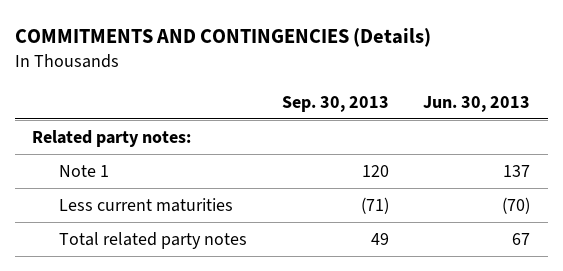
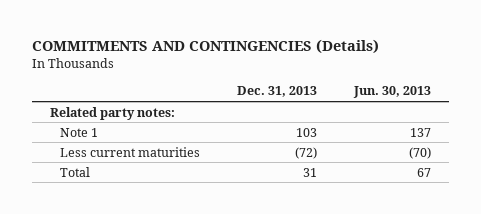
- | Sep. 30, 2013 | Jun. 30, 2013
+ | Dec. 31, 2013 | Jun. 30, 2013
- Total related party notes | 49 | 67
+ Total | 31 | 67

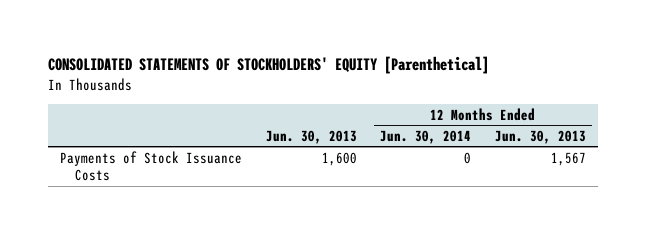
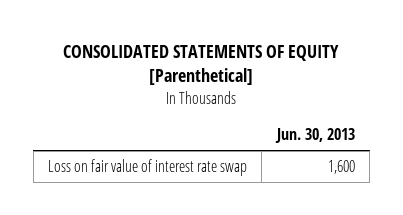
- CONSOLIDATED STATEMENTS OF STOCKHOLDERS' EQUITY [Parenthetical]
+ CONSOLIDATED STATEMENTS OF EQUITY [Parenthetical]
- | Jun. 30, 2013 | 12 Months Ended Jun. 30, 2014 | 12 Months Ended Jun. 30, 2013
+ | Jun. 30, 2013
- Payments of Stock Issuance Costs | 1,600 | 0 | 1,567
+ Loss on fair value of interest rate swap | 1,600

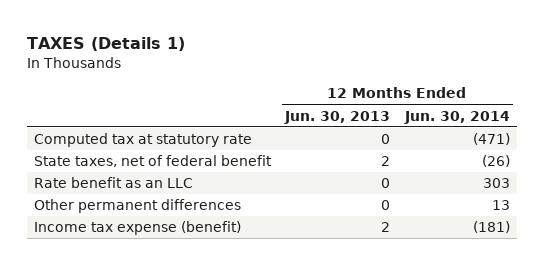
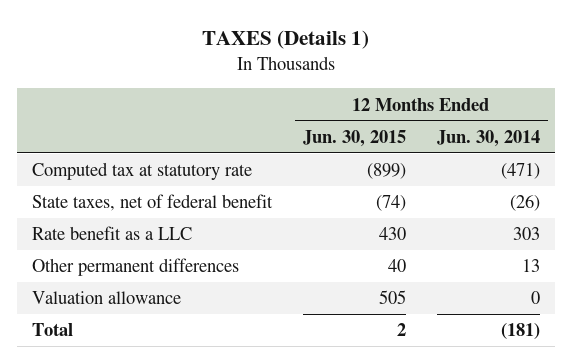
- | 12 Months Ended Jun. 30, 2013 | 12 Months Ended Jun. 30, 2014
+ | 12 Months Ended Jun. 30, 2015 | 12 Months Ended Jun. 30, 2014
- Rate benefit as an LLC | 0 | 303
+ Rate benefit as a LLC | 430 | 303
- Income tax expense (benefit) | 2 | (181)
+ Valuation allowance | 505 | 0
+ Total | 2 | (181)

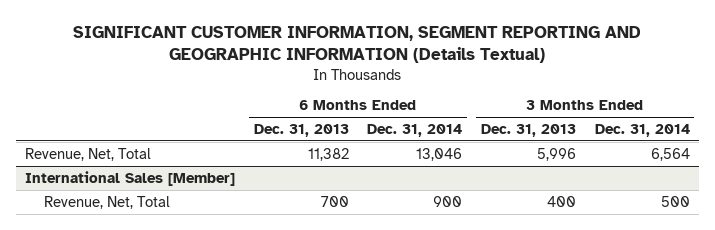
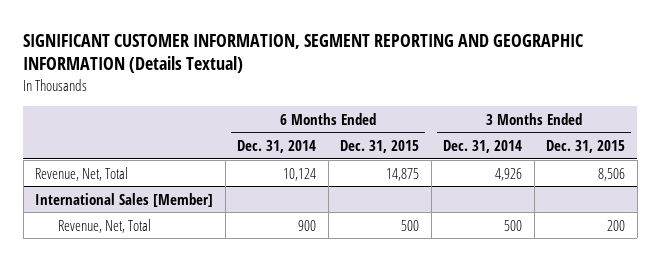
- | 6 Months Ended Dec. 31, 2013 | 6 Months Ended Dec. 31, 2014 | 3 Months Ended Dec. 31, 2013 | 3 Months Ended Dec. 31, 2014
+ | 6 Months Ended Dec. 31, 2014 | 6 Months Ended Dec. 31, 2015 | 3 Months Ended Dec. 31, 2014 | 3 Months Ended Dec. 31, 2015
- Revenue, Net, Total | 11,382 | 13,046 | 5,996 | 6,564
+ Revenue, Net, Total | 10,124 | 14,875 | 4,926 | 8,506

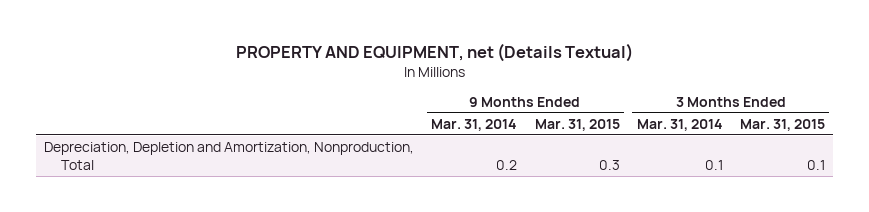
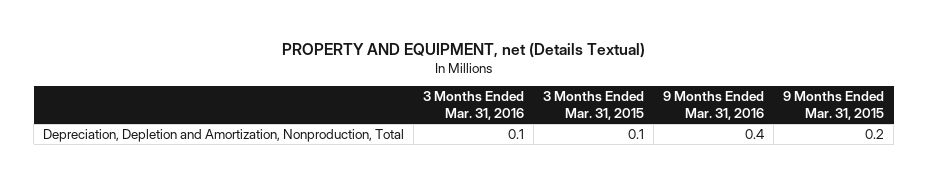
- | 9 Months Ended Mar. 31, 2014 | 9 Months Ended Mar. 31, 2015 | 3 Months Ended Mar. 31, 2014 | 3 Months Ended Mar. 31, 2015
+ | 3 Months Ended Mar. 31, 2016 | 3 Months Ended Mar. 31, 2015 | 9 Months Ended Mar. 31, 2016 | 9 Months Ended Mar. 31, 2015
- Depreciation, Depletion and Amortization, Nonproduction, Total | 0.2 | 0.3 | 0.1 | 0.1
+ Depreciation, Depletion and Amortization, Nonproduction, Total | 0.1 | 0.1 | 0.4 | 0.2

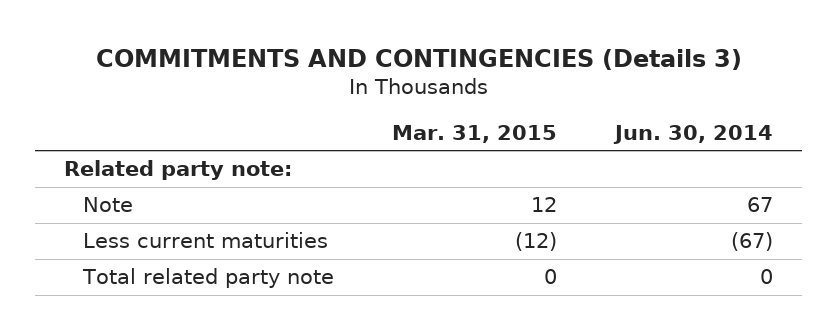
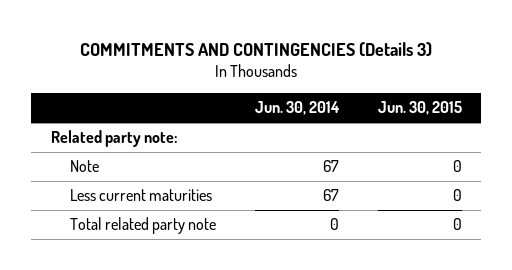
- | Mar. 31, 2015 | Jun. 30, 2014
+ | Jun. 30, 2014 | Jun. 30, 2015
- Less current maturities | (12) | (67)
+ Less current maturities | 67 | 0

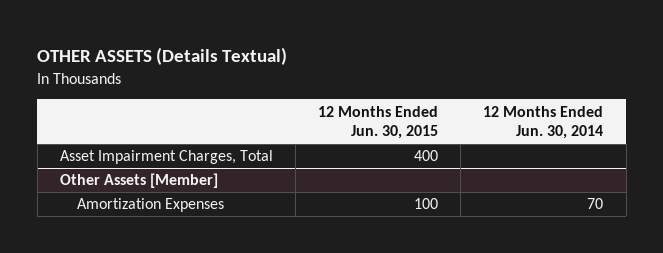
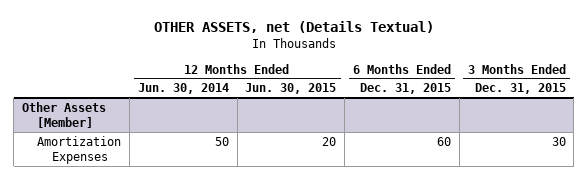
- OTHER ASSETS (Details Textual)
+ OTHER ASSETS, net (Details Textual)
- | 12 Months Ended Jun. 30, 2015 | 12 Months Ended Jun. 30, 2014
+ | 12 Months Ended Jun. 30, 2014 | 12 Months Ended Jun. 30, 2015 | 6 Months Ended Dec. 31, 2015 | 3 Months Ended Dec. 31, 2015
- Asset Impairment Charges, Total | 400 |
@ Other Assets [Member]
- Amortization Expenses | 100 | 70
+ Amortization Expenses | 50 | 20 | 60 | 30

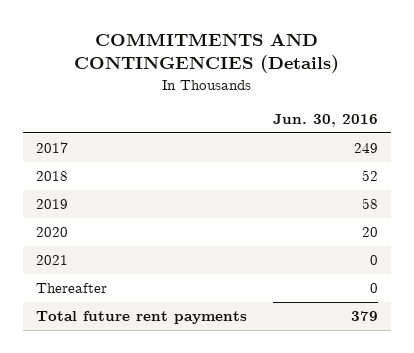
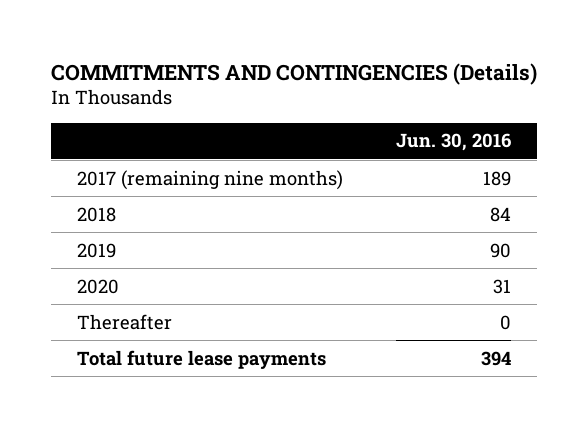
- 2017 | 249
- 2018 | 52
- 2019 | 58
- 2020 | 20
- 2021 | 0
+ 2017 (remaining nine months) | 189
+ 2018 | 84
+ 2019 | 90
+ 2020 | 31
- Total future rent payments | 379
+ Total future lease payments | 394

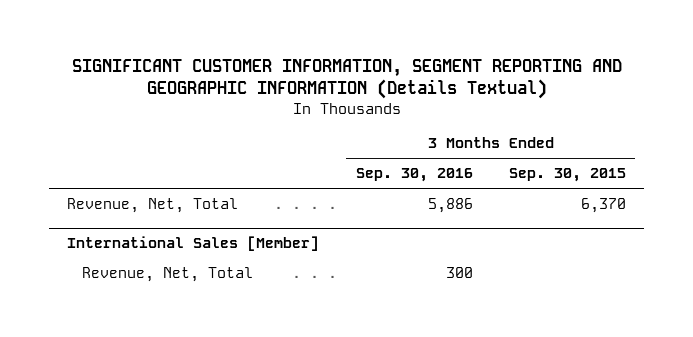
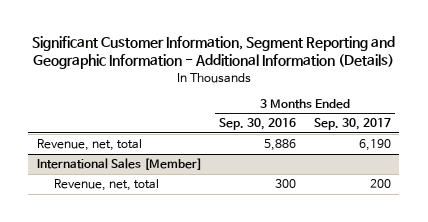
- SIGNIFICANT CUSTOMER INFORMATION, SEGMENT REPORTING AND GEOGRAPHIC INFORMATION (Details Textual)
+ Significant Customer Information, Segment Reporting and Geographic Information - Additional Information (Details)
- | 3 Months Ended Sep. 30, 2016 | 3 Months Ended Sep. 30, 2015
+ | 3 Months Ended Sep. 30, 2016 | 3 Months Ended Sep. 30, 2017
- Revenue, Net, Total | 5,886 | 6,370
+ Revenue, net, total | 5,886 | 6,190
@ International Sales [Member]
- Revenue, Net, Total | 300 |
+ Revenue, net, total | 300 | 200

